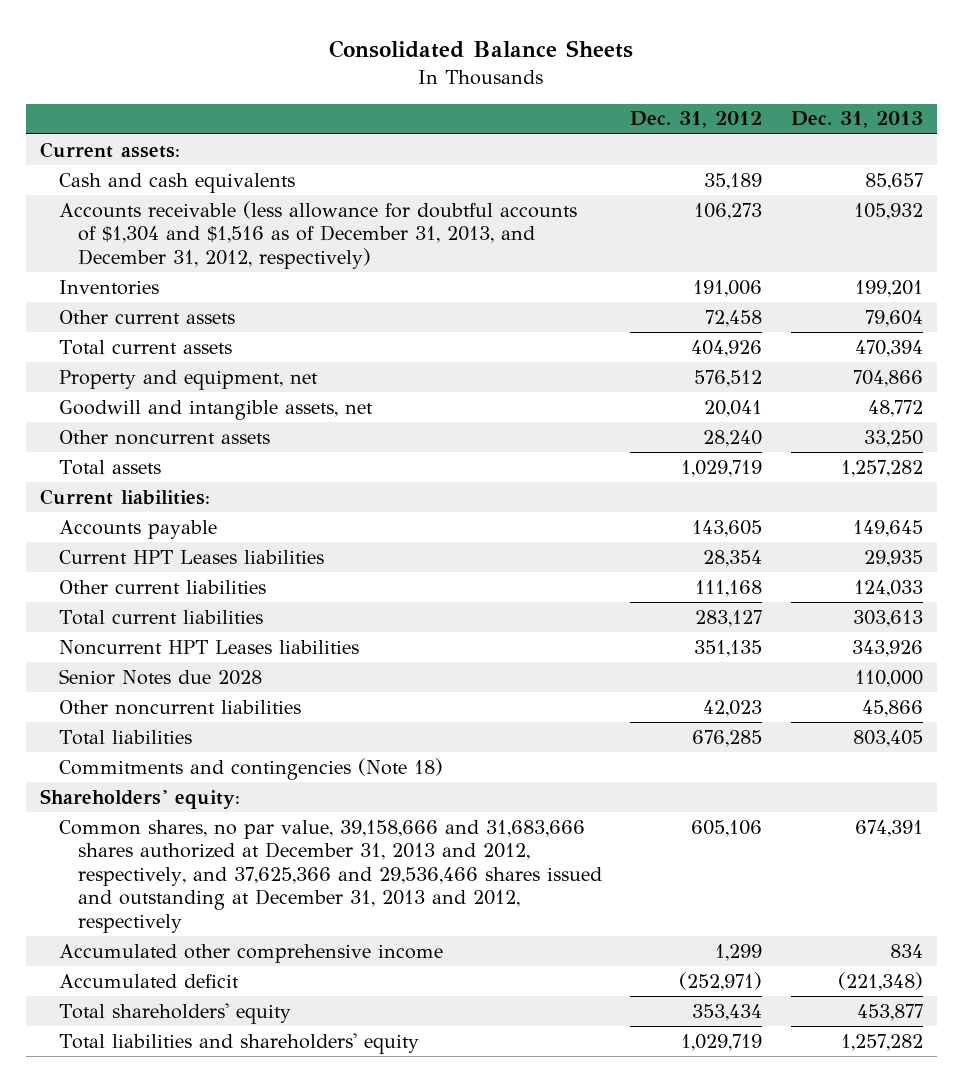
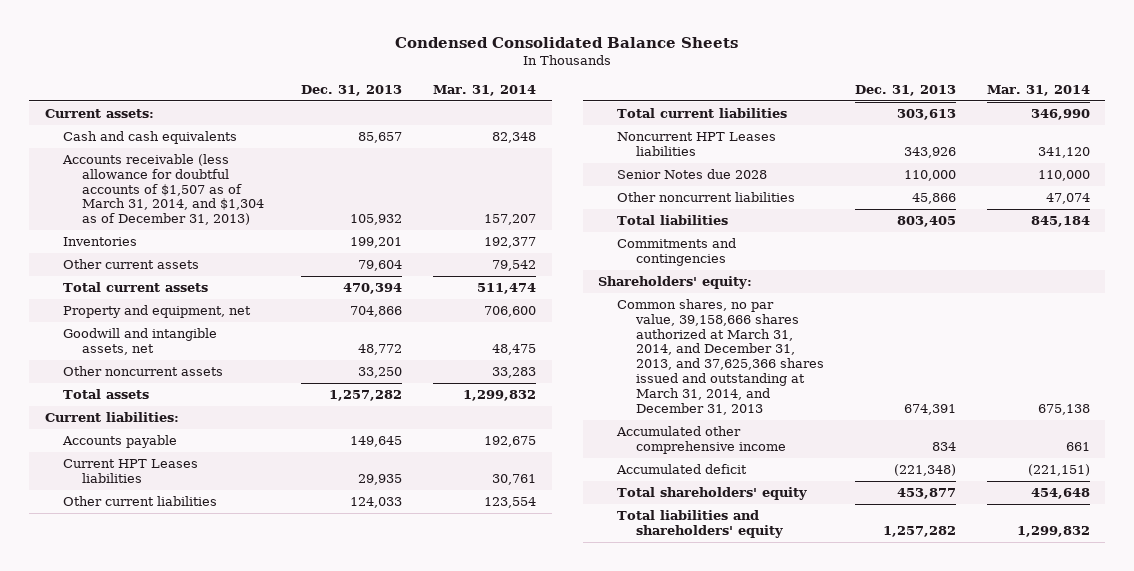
- Consolidated Balance Sheets
+ Condensed Consolidated Balance Sheets
- | Dec. 31, 2012 | Dec. 31, 2013
+ | Dec. 31, 2013 | Mar. 31, 2014
- Accounts receivable (less allowance for doubtful accounts of $1,304 and $1,516 as of December 31, 2013, and December 31, 2012, respectively) | 106,273 | 105,932
+ Accounts receivable (less allowance for doubtful accounts of $1,507 as of March 31, 2014, and $1,304 as of December 31, 2013) | 105,932 | 157,207
- Commitments and contingencies (Note 18)
+ Commitments and contingencies
- Common shares, no par value, 39,158,666 and 31,683,666 shares authorized at December 31, 2013 and 2012, respectively, and 37,625,366 and 29,536,466 shares issued and outstanding at December 31, 2013 and 2012, respectively | 605,106 | 674,391
+ Common shares, no par value, 39,158,666 shares authorized at March 31, 2014, and December 31, 2013, and 37,625,366 shares issued and outstanding at March 31, 2014, and December 31, 2013 | 674,391 | 675,138

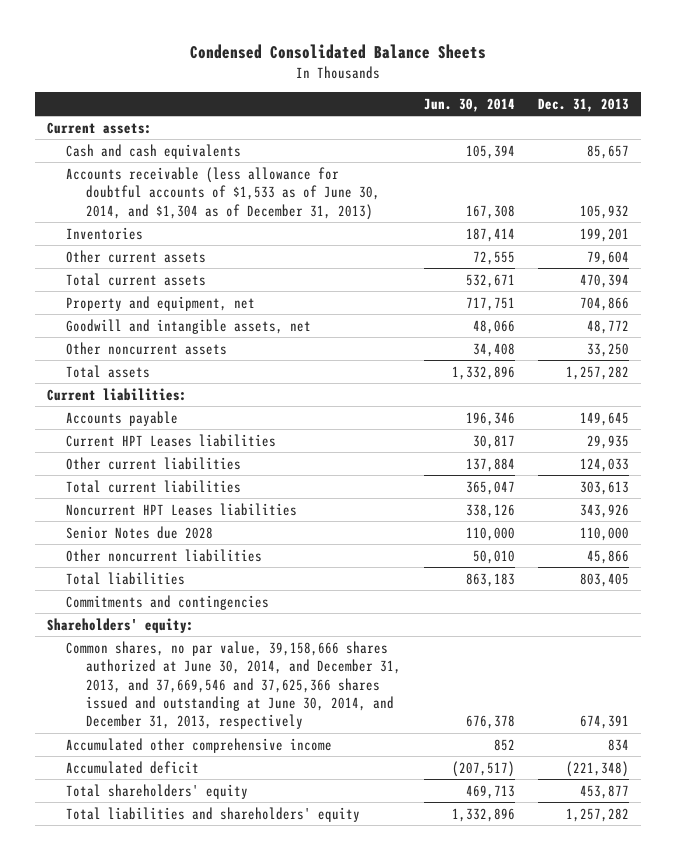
- | Dec. 31, 2013 | Mar. 31, 2014
+ | Jun. 30, 2014 | Dec. 31, 2013
- Accounts receivable (less allowance for doubtful accounts of $1,507 as of March 31, 2014, and $1,304 as of December 31, 2013) | 105,932 | 157,207
+ Accounts receivable (less allowance for doubtful accounts of $1,533 as of June 30, 2014, and $1,304 as of December 31, 2013) | 167,308 | 105,932
- Common shares, no par value, 39,158,666 shares authorized at March 31, 2014, and December 31, 2013, and 37,625,366 shares issued and outstanding at March 31, 2014, and December 31, 2013 | 674,391 | 675,138
+ Common shares, no par value, 39,158,666 shares authorized at June 30, 2014, and December 31, 2013, and 37,669,546 and 37,625,366 shares issued and outstanding at June 30, 2014, and December 31, 2013, respectively | 676,378 | 674,391

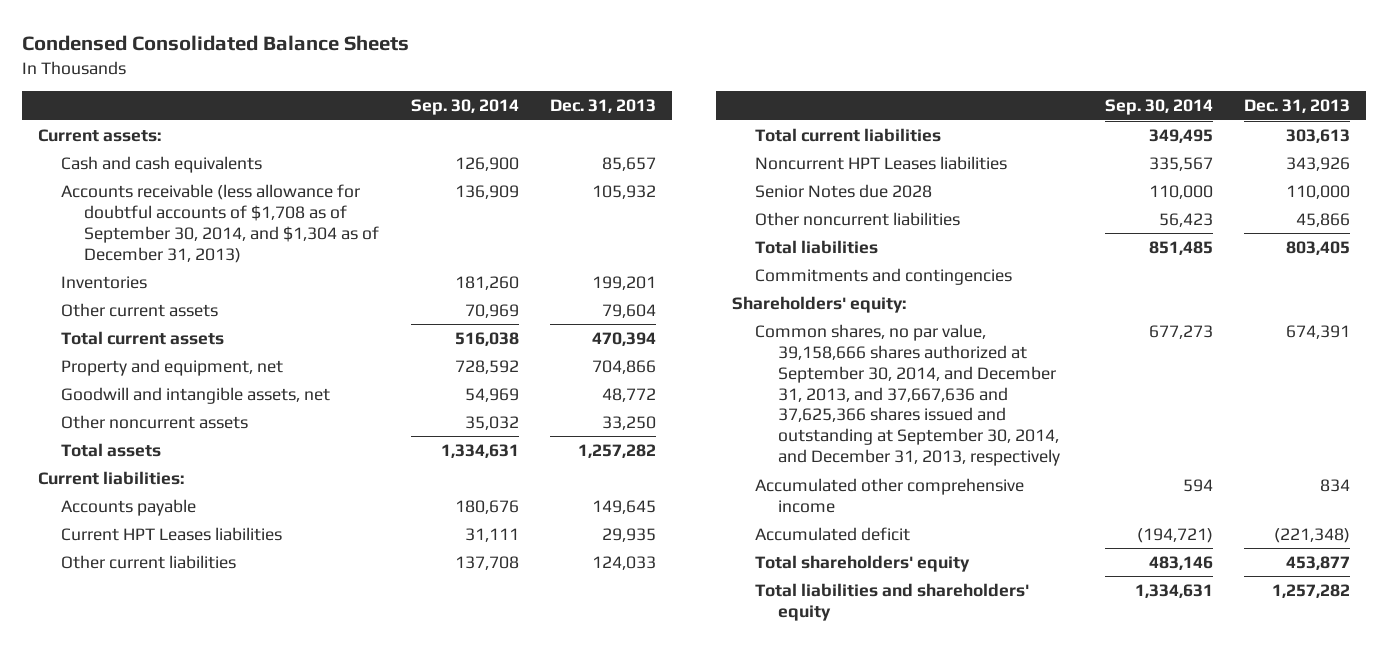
- | Jun. 30, 2014 | Dec. 31, 2013
+ | Sep. 30, 2014 | Dec. 31, 2013
- Accounts receivable (less allowance for doubtful accounts of $1,533 as of June 30, 2014, and $1,304 as of December 31, 2013) | 167,308 | 105,932
+ Accounts receivable (less allowance for doubtful accounts of $1,708 as of September 30, 2014, and $1,304 as of December 31, 2013) | 136,909 | 105,932
- Common shares, no par value, 39,158,666 shares authorized at June 30, 2014, and December 31, 2013, and 37,669,546 and 37,625,366 shares issued and outstanding at June 30, 2014, and December 31, 2013, respectively | 676,378 | 674,391
+ Common shares, no par value, 39,158,666 shares authorized at September 30, 2014, and December 31, 2013, and 37,667,636 and 37,625,366 shares issued and outstanding at September 30, 2014, and December 31, 2013, respectively | 677,273 | 674,391

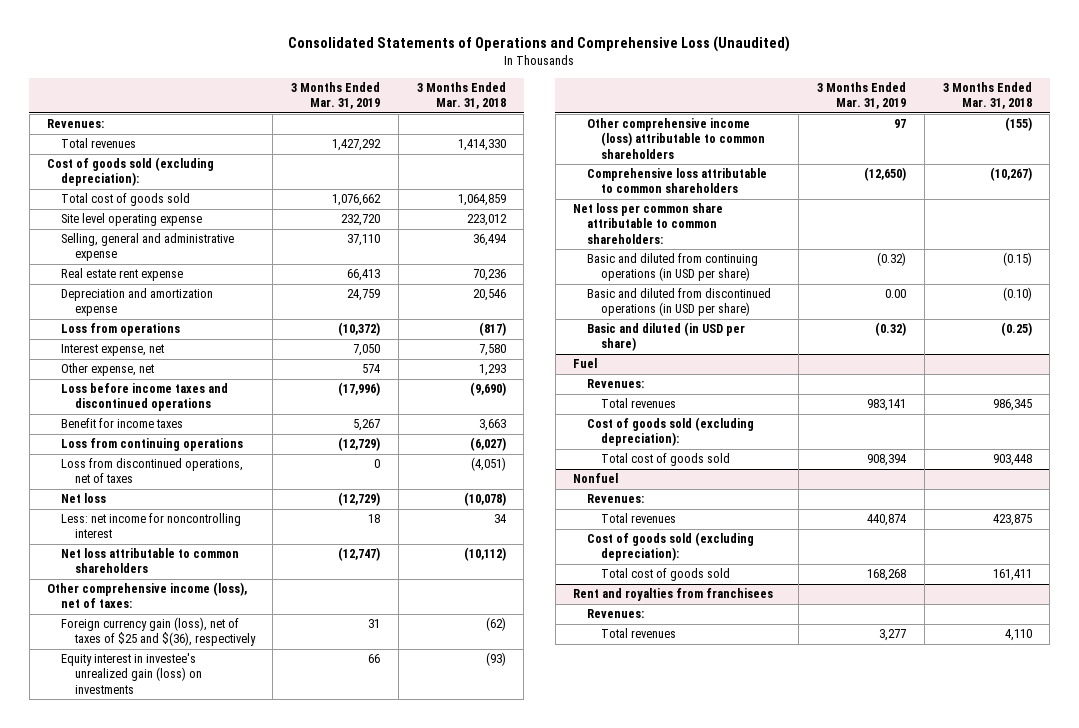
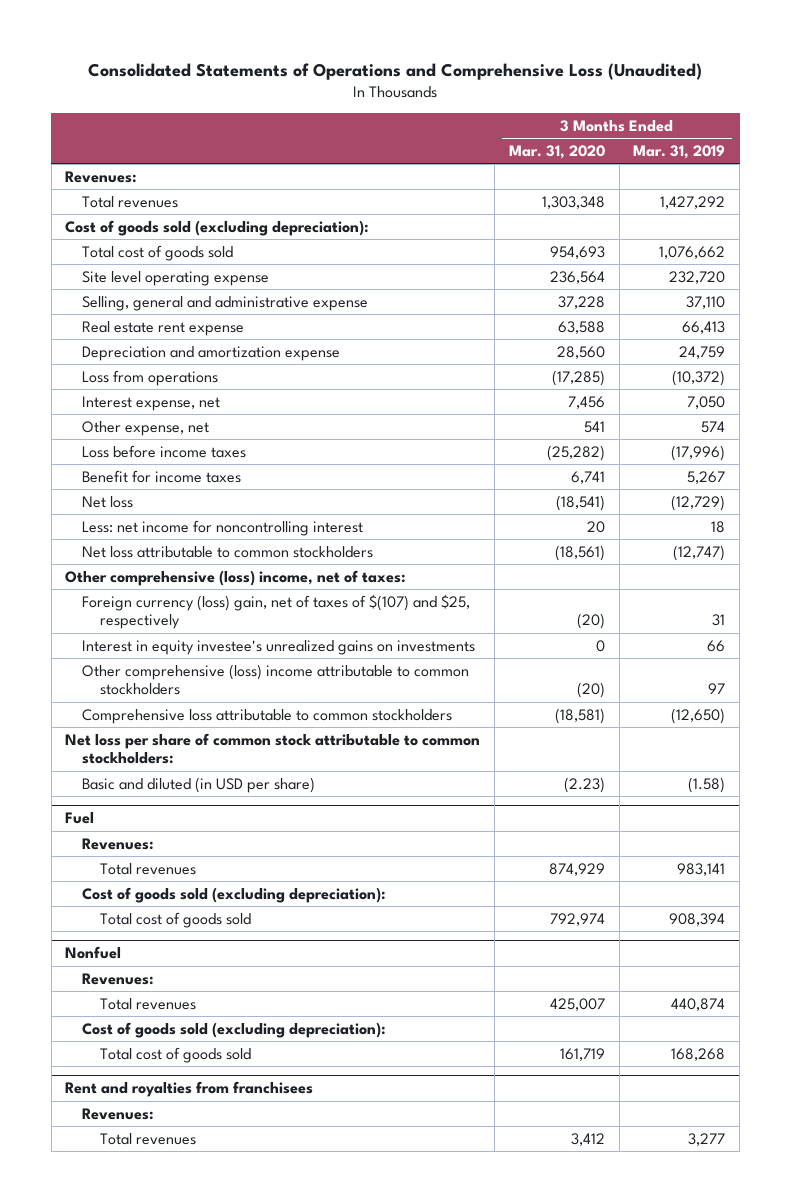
- | 3 Months Ended Mar. 31, 2019 | 3 Months Ended Mar. 31, 2018
+ | 3 Months Ended Mar. 31, 2020 | 3 Months Ended Mar. 31, 2019
- Loss before income taxes and discontinued operations | (17,996) | (9,690)
+ Loss before income taxes | (25,282) | (17,996)
- Loss from continuing operations | (12,729) | (6,027)
- Loss from discontinued operations, net of taxes | 0 | (4,051)
- Net loss attributable to common shareholders | (12,747) | (10,112)
- Other comprehensive income (loss), net of taxes:
- Foreign currency gain (loss), net of taxes of $25 and $(36), respectively | 31 | (62)
- Equity interest in investee's unrealized gain (loss) on investments | 66 | (93)
- Other comprehensive income (loss) attributable to common shareholders | 97 | (155)
- Comprehensive loss attributable to common shareholders | (12,650) | (10,267)
- Net loss per common share attributable to common shareholders:
- Basic and diluted from continuing operations (in USD per share) | (0.32) | (0.15)
- Basic and diluted from discontinued operations (in USD per share) | 0.00 | (0.10)
- Basic and diluted (in USD per share) | (0.32) | (0.25)
+ Net loss attributable to common stockholders | (18,561) | (12,747)
+ Other comprehensive (loss) income, net of taxes:
+ Foreign currency (loss) gain, net of taxes of $(107) and $25, respectively | (20) | 31
+ Interest in equity investee's unrealized gains on investments | 0 | 66
+ Other comprehensive (loss) income attributable to common stockholders | (20) | 97
+ Comprehensive loss attributable to common stockholders | (18,581) | (12,650)
+ Net loss per share of common stock attributable to common stockholders:
+ Basic and diluted (in USD per share) | (2.23) | (1.58)

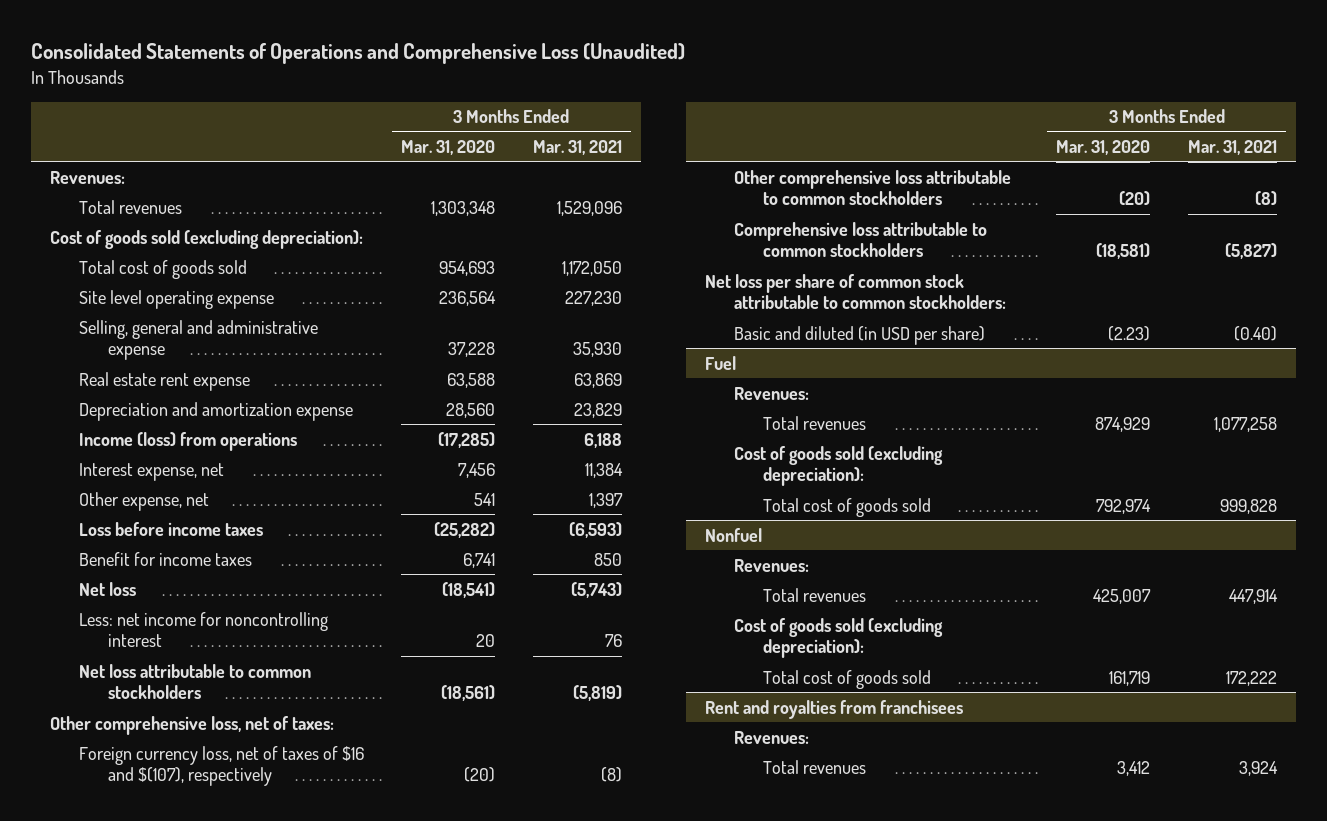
- | 3 Months Ended Mar. 31, 2020 | 3 Months Ended Mar. 31, 2019
+ | 3 Months Ended Mar. 31, 2020 | 3 Months Ended Mar. 31, 2021
- Loss from operations | (17,285) | (10,372)
+ Income (loss) from operations | (17,285) | 6,188
- Other comprehensive (loss) income, net of taxes:
- Foreign currency (loss) gain, net of taxes of $(107) and $25, respectively | (20) | 31
- Interest in equity investee's unrealized gains on investments | 0 | 66
- Other comprehensive (loss) income attributable to common stockholders | (20) | 97
+ Other comprehensive loss, net of taxes:
+ Foreign currency loss, net of taxes of $16 and $(107), respectively | (20) | (8)
+ Other comprehensive loss attributable to common stockholders | (20) | (8)

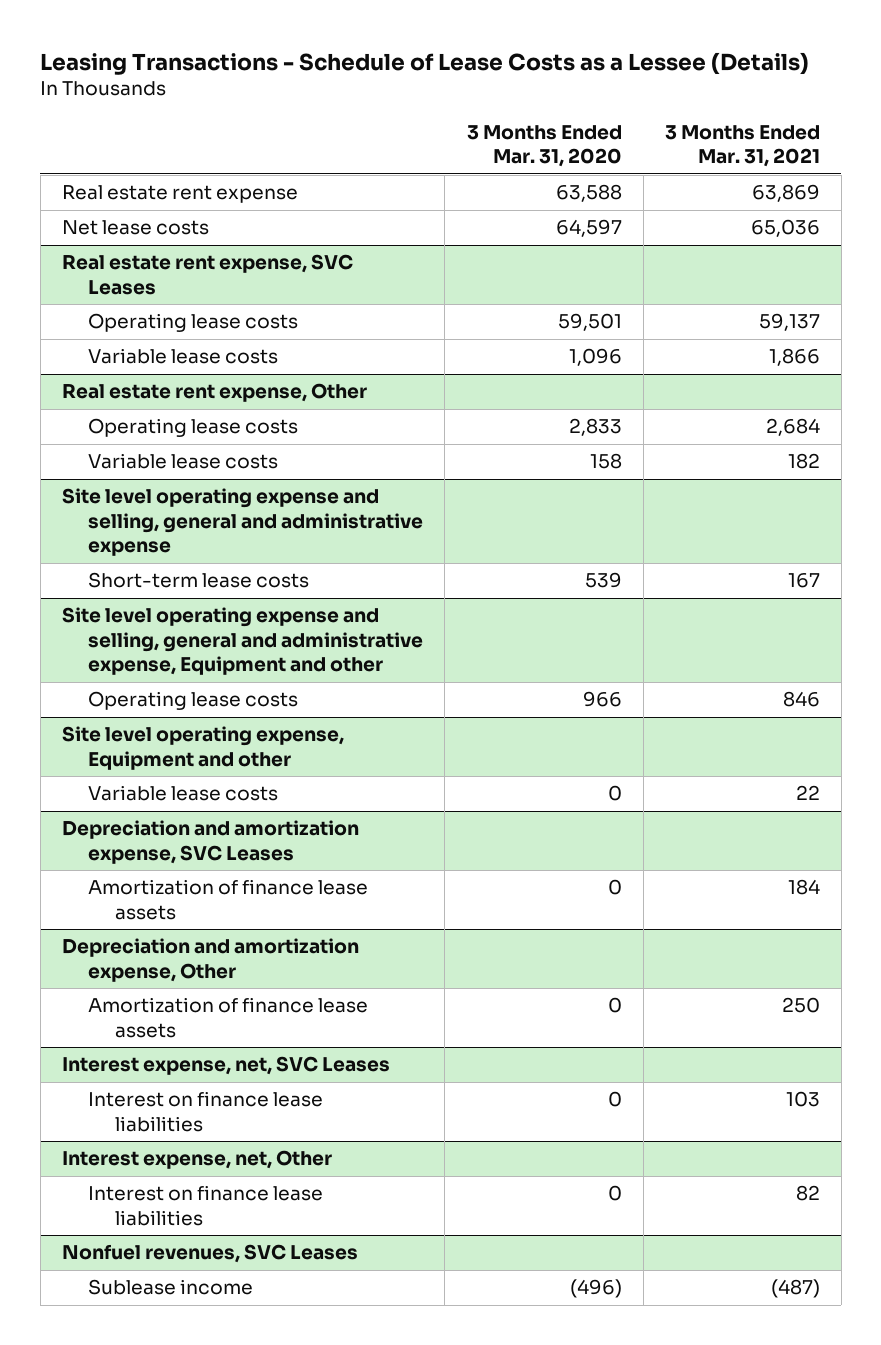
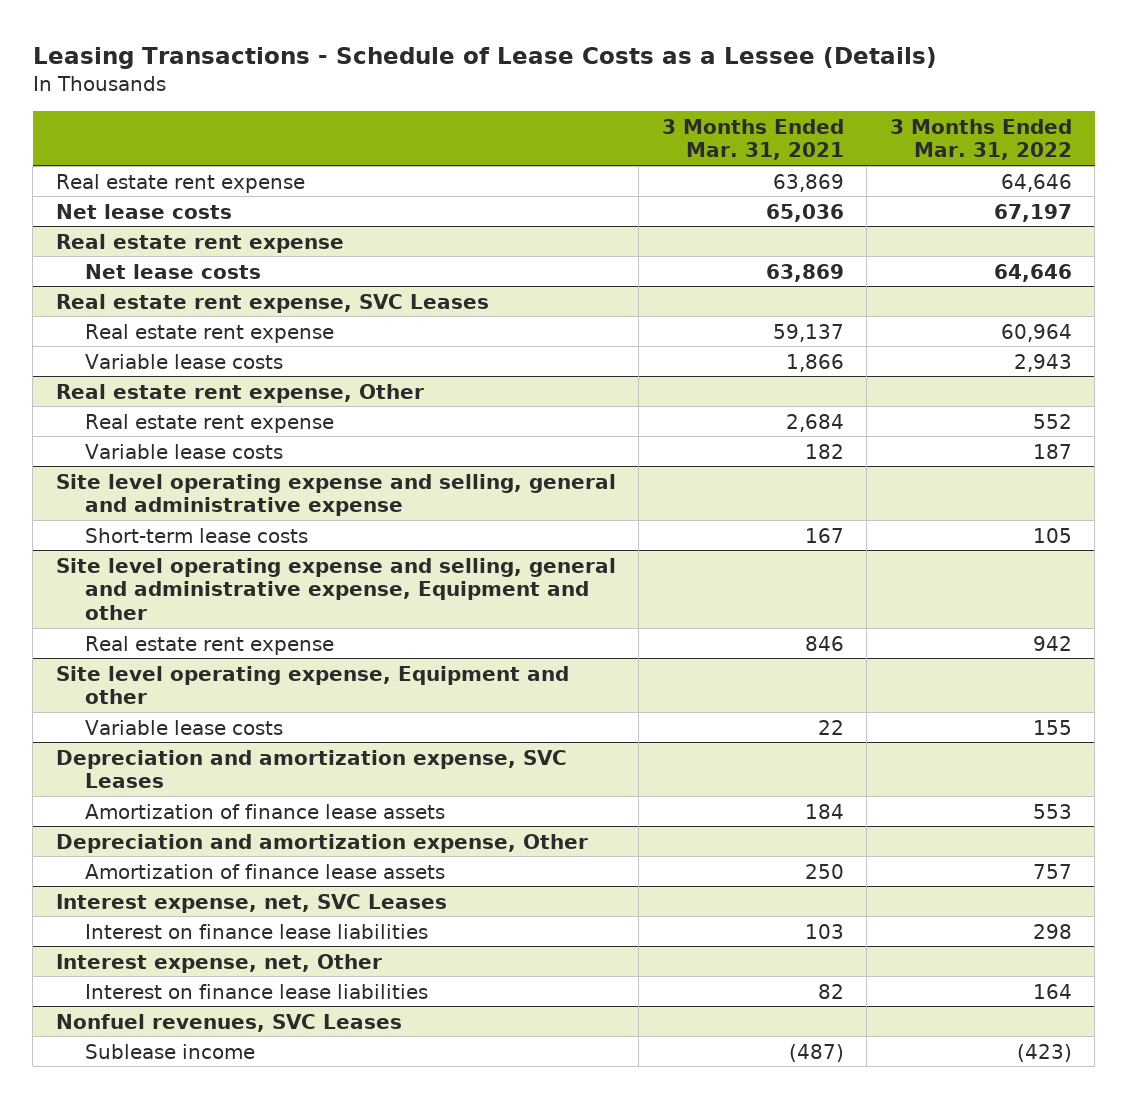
- | 3 Months Ended Mar. 31, 2020 | 3 Months Ended Mar. 31, 2021
+ | 3 Months Ended Mar. 31, 2021 | 3 Months Ended Mar. 31, 2022
+ Real estate rent expense
+ Net lease costs | 63,869 | 64,646
@ Real estate rent expense, SVC Leases
- Operating lease costs | 59,501 | 59,137
+ Real estate rent expense | 59,137 | 60,964
@ Real estate rent expense, Other
- Operating lease costs | 2,833 | 2,684
+ Real estate rent expense | 2,684 | 552
@ Site level operating expense and selling, general and administrative expense, Equipment and other
- Operating lease costs | 966 | 846
+ Real estate rent expense | 846 | 942

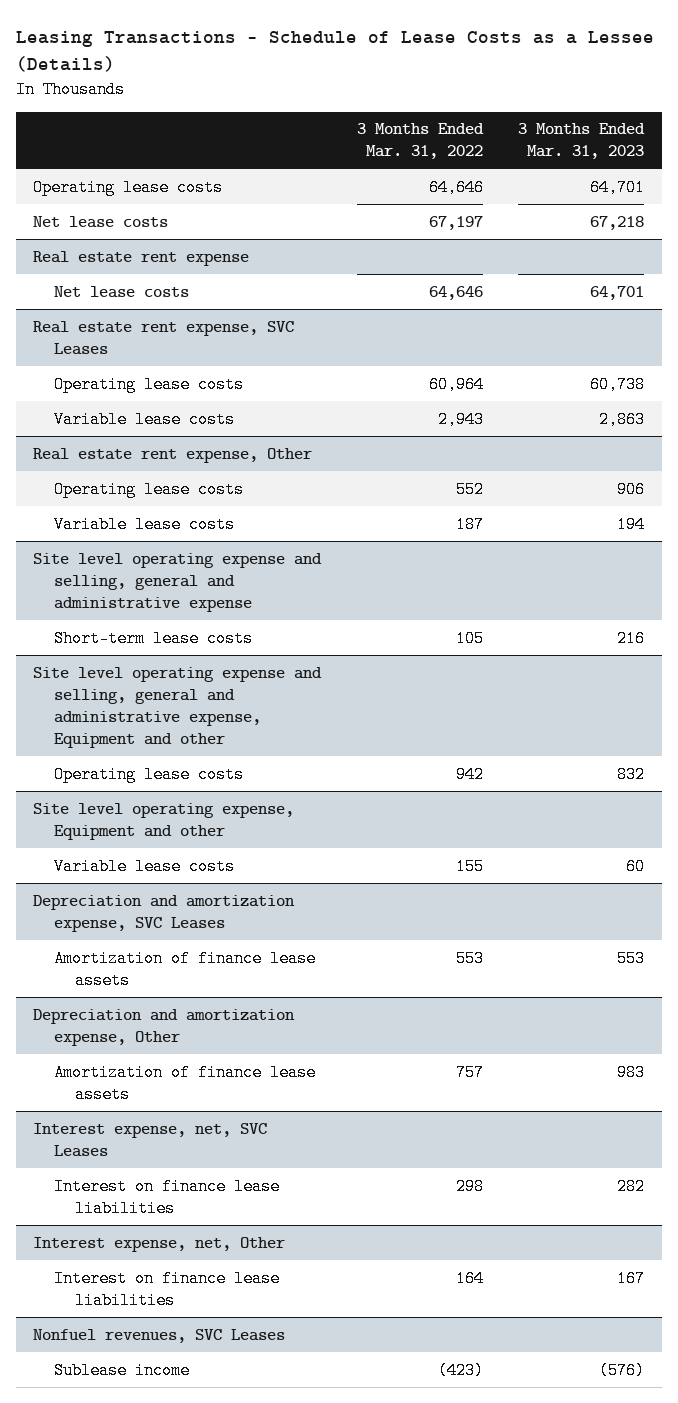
- | 3 Months Ended Mar. 31, 2021 | 3 Months Ended Mar. 31, 2022
+ | 3 Months Ended Mar. 31, 2022 | 3 Months Ended Mar. 31, 2023
- Real estate rent expense | 63,869 | 64,646
+ Operating lease costs | 64,646 | 64,701
@ Real estate rent expense, SVC Leases
- Real estate rent expense | 59,137 | 60,964
+ Operating lease costs | 60,964 | 60,738
@ Real estate rent expense, Other
- Real estate rent expense | 2,684 | 552
+ Operating lease costs | 552 | 906
@ Site level operating expense and selling, general and administrative expense, Equipment and other
- Real estate rent expense | 846 | 942
+ Operating lease costs | 942 | 832

